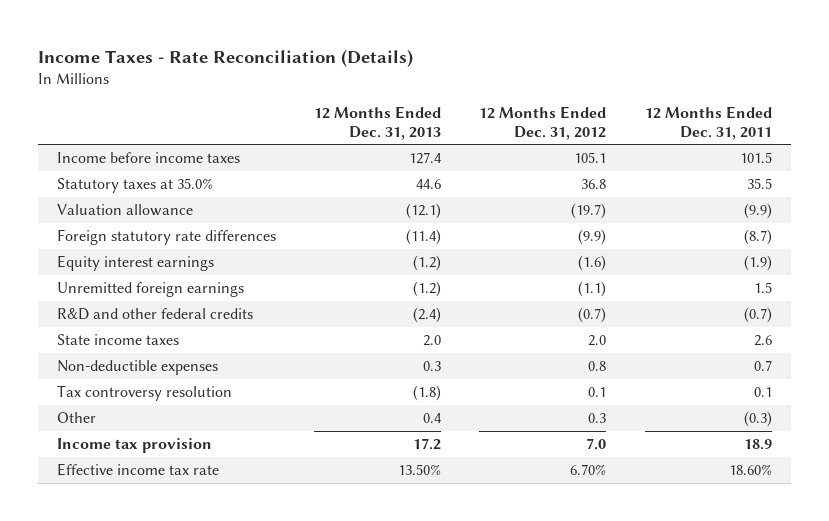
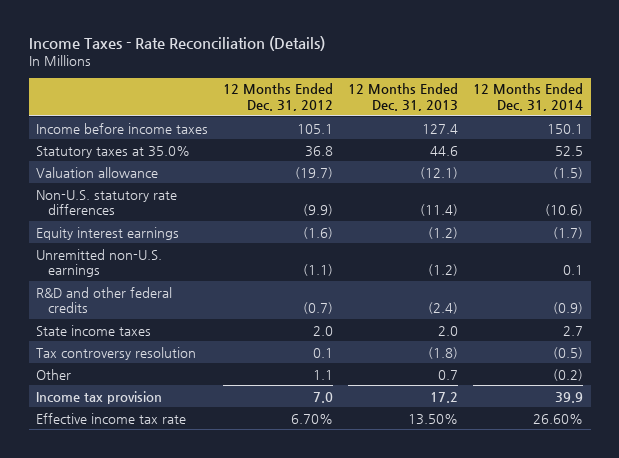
- | 12 Months Ended Dec. 31, 2013 | 12 Months Ended Dec. 31, 2012 | 12 Months Ended Dec. 31, 2011
+ | 12 Months Ended Dec. 31, 2012 | 12 Months Ended Dec. 31, 2013 | 12 Months Ended Dec. 31, 2014
- Foreign statutory rate differences | (11.4) | (9.9) | (8.7)
+ Non-U.S. statutory rate differences | (9.9) | (11.4) | (10.6)
- Unremitted foreign earnings | (1.2) | (1.1) | 1.5
+ Unremitted non-U.S. earnings | (1.1) | (1.2) | 0.1
- Non-deductible expenses | 0.3 | 0.8 | 0.7
- Other | 0.4 | 0.3 | (0.3)
+ Other | 1.1 | 0.7 | (0.2)

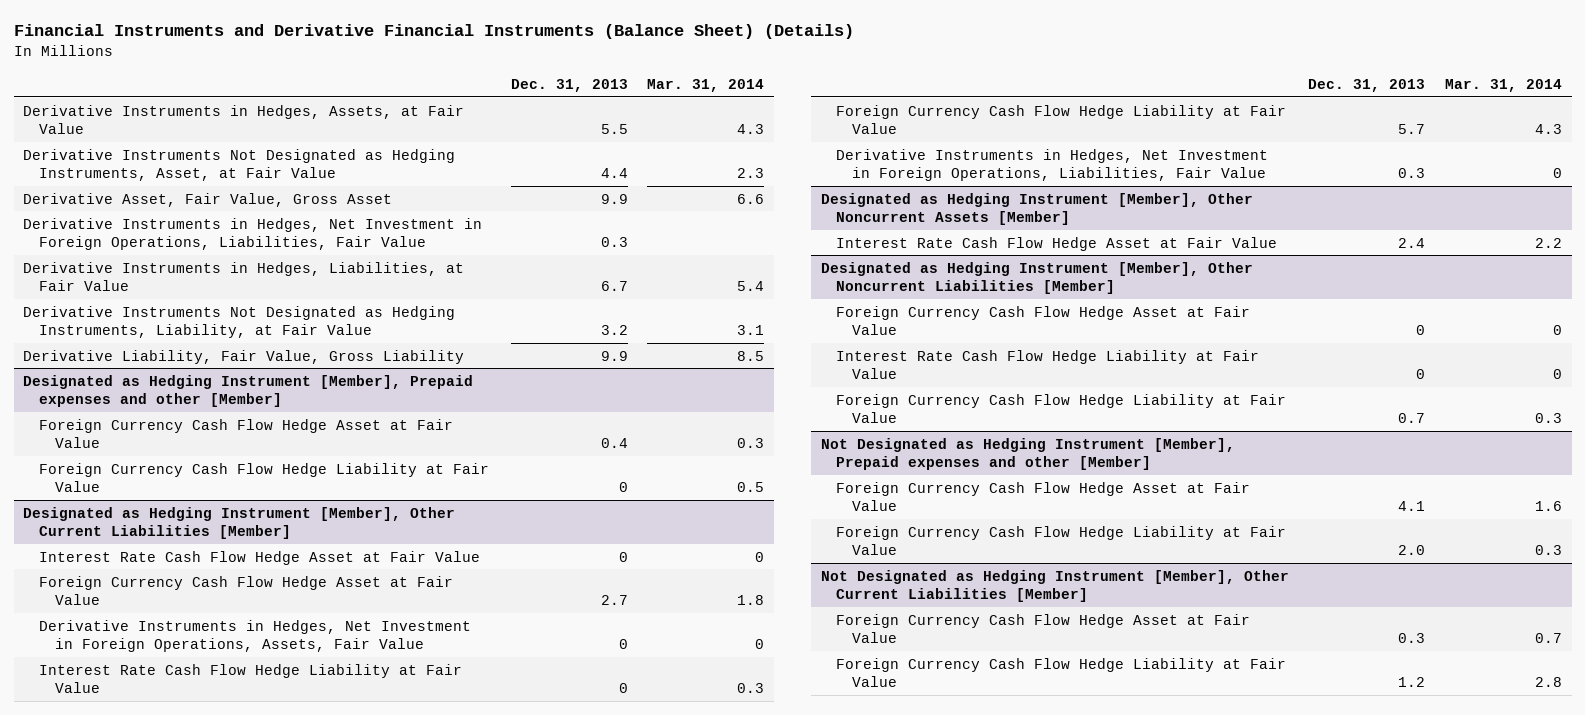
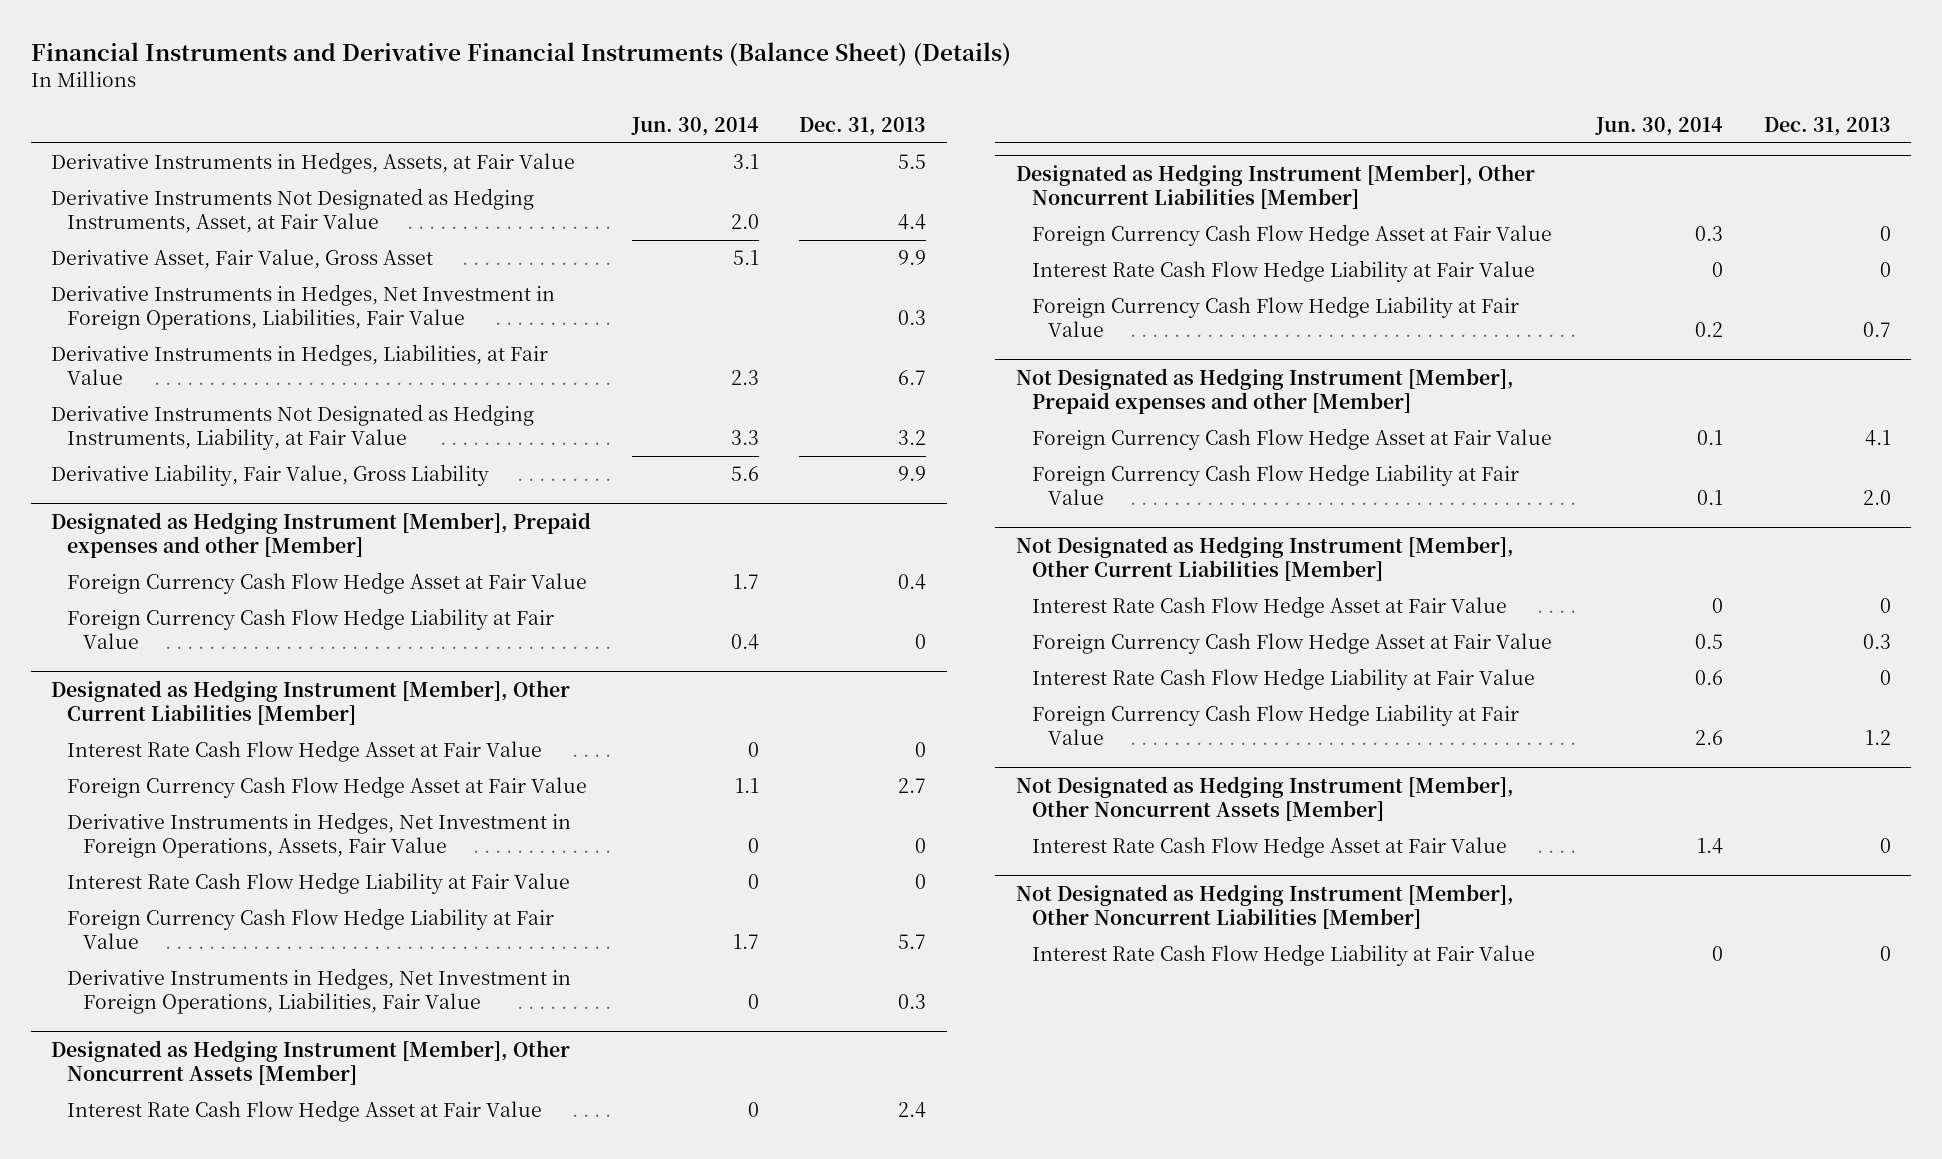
- | Dec. 31, 2013 | Mar. 31, 2014
+ | Jun. 30, 2014 | Dec. 31, 2013
@ Not Designated as Hedging Instrument [Member], Other Current Liabilities [Member]
+ Interest Rate Cash Flow Hedge Asset at Fair Value | 0 | 0
+ Interest Rate Cash Flow Hedge Liability at Fair Value | 0.6 | 0
+ Not Designated as Hedging Instrument [Member], Other Noncurrent Assets [Member]
+ Interest Rate Cash Flow Hedge Asset at Fair Value | 1.4 | 0
+ Not Designated as Hedging Instrument [Member], Other Noncurrent Liabilities [Member]
+ Interest Rate Cash Flow Hedge Liability at Fair Value | 0 | 0

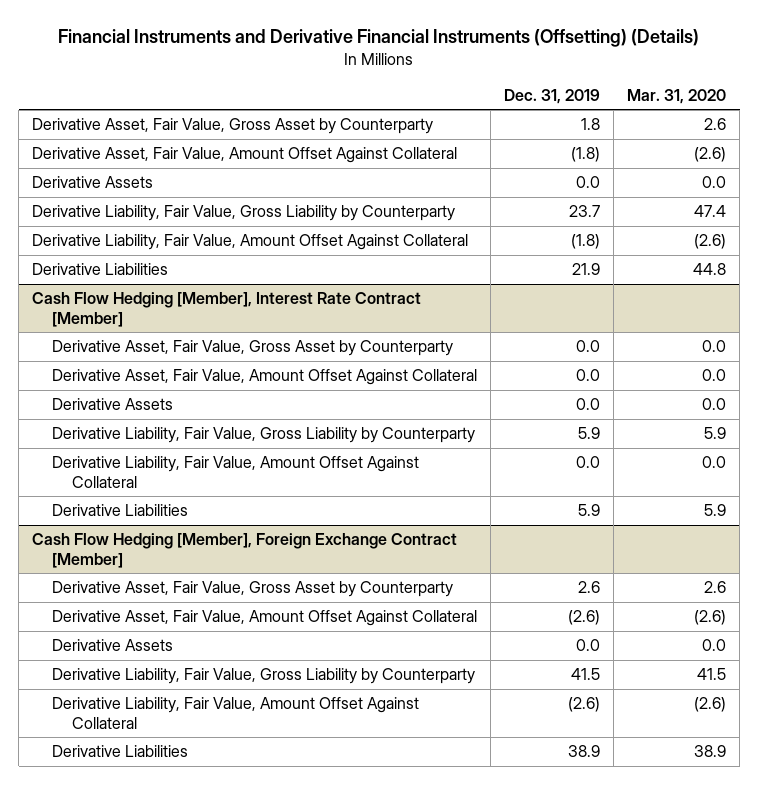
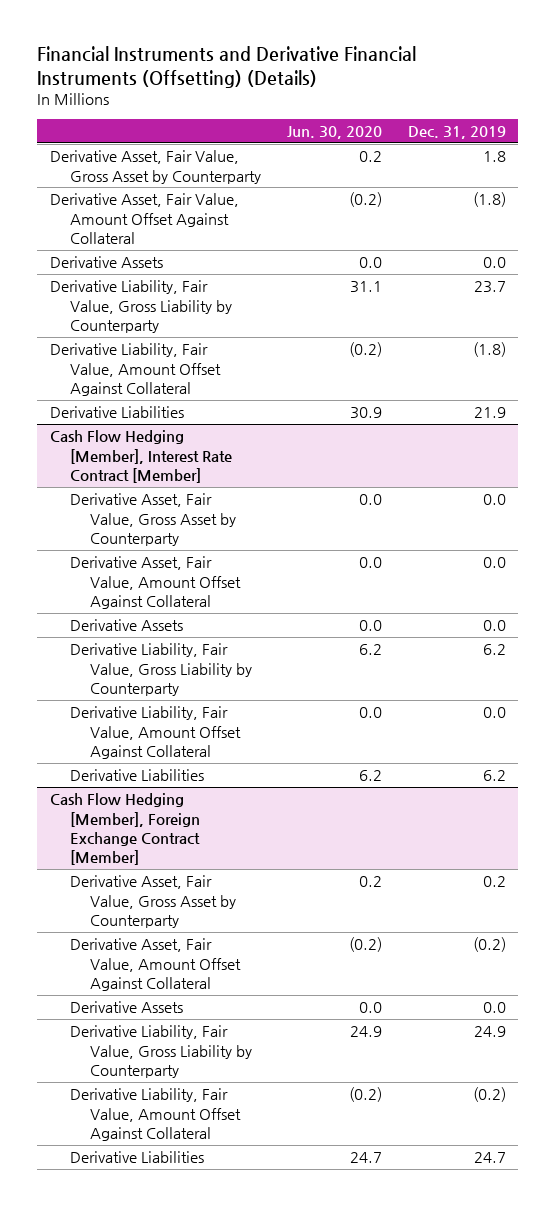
- | Dec. 31, 2019 | Mar. 31, 2020
+ | Jun. 30, 2020 | Dec. 31, 2019
@ Cash Flow Hedging [Member], Interest Rate Contract [Member]
- Derivative Liability, Fair Value, Gross Liability by Counterparty | 5.9 | 5.9
+ Derivative Liability, Fair Value, Gross Liability by Counterparty | 6.2 | 6.2
- Derivative Liabilities | 5.9 | 5.9
+ Derivative Liabilities | 6.2 | 6.2
@ Cash Flow Hedging [Member], Foreign Exchange Contract [Member]
- Derivative Asset, Fair Value, Gross Asset by Counterparty | 2.6 | 2.6
- Derivative Asset, Fair Value, Amount Offset Against Collateral | (2.6) | (2.6)
+ Derivative Asset, Fair Value, Gross Asset by Counterparty | 0.2 | 0.2
+ Derivative Asset, Fair Value, Amount Offset Against Collateral | (0.2) | (0.2)
- Derivative Liability, Fair Value, Gross Liability by Counterparty | 41.5 | 41.5
- Derivative Liability, Fair Value, Amount Offset Against Collateral | (2.6) | (2.6)
- Derivative Liabilities | 38.9 | 38.9
+ Derivative Liability, Fair Value, Gross Liability by Counterparty | 24.9 | 24.9
+ Derivative Liability, Fair Value, Amount Offset Against Collateral | (0.2) | (0.2)
+ Derivative Liabilities | 24.7 | 24.7

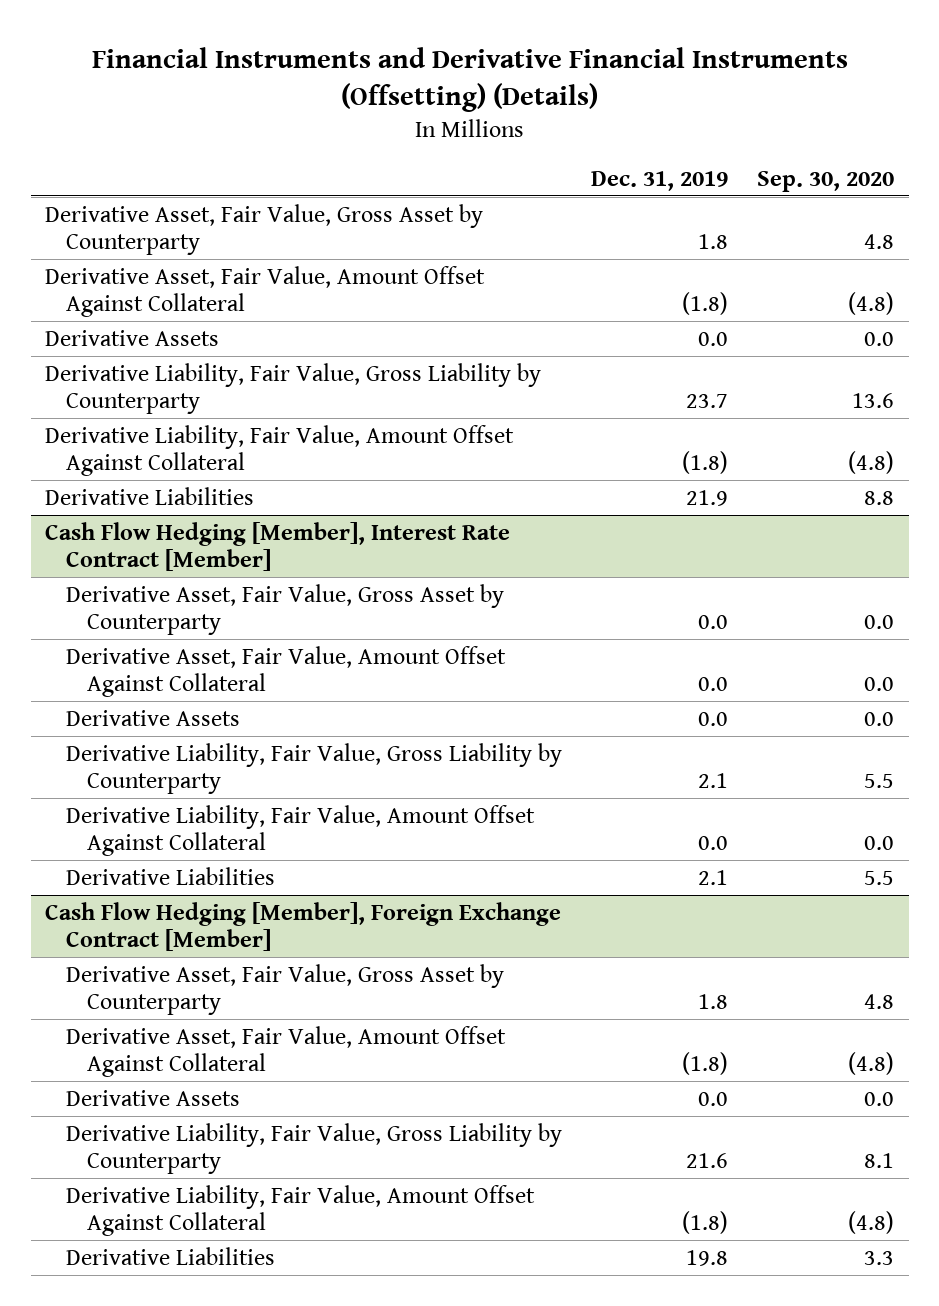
- | Jun. 30, 2020 | Dec. 31, 2019
+ | Dec. 31, 2019 | Sep. 30, 2020
@ Cash Flow Hedging [Member], Interest Rate Contract [Member]
- Derivative Liability, Fair Value, Gross Liability by Counterparty | 6.2 | 6.2
+ Derivative Liability, Fair Value, Gross Liability by Counterparty | 2.1 | 5.5
- Derivative Liabilities | 6.2 | 6.2
+ Derivative Liabilities | 2.1 | 5.5
@ Cash Flow Hedging [Member], Foreign Exchange Contract [Member]
- Derivative Asset, Fair Value, Gross Asset by Counterparty | 0.2 | 0.2
- Derivative Asset, Fair Value, Amount Offset Against Collateral | (0.2) | (0.2)
+ Derivative Asset, Fair Value, Gross Asset by Counterparty | 1.8 | 4.8
+ Derivative Asset, Fair Value, Amount Offset Against Collateral | (1.8) | (4.8)
- Derivative Liability, Fair Value, Gross Liability by Counterparty | 24.9 | 24.9
- Derivative Liability, Fair Value, Amount Offset Against Collateral | (0.2) | (0.2)
- Derivative Liabilities | 24.7 | 24.7
+ Derivative Liability, Fair Value, Gross Liability by Counterparty | 21.6 | 8.1
+ Derivative Liability, Fair Value, Amount Offset Against Collateral | (1.8) | (4.8)
+ Derivative Liabilities | 19.8 | 3.3

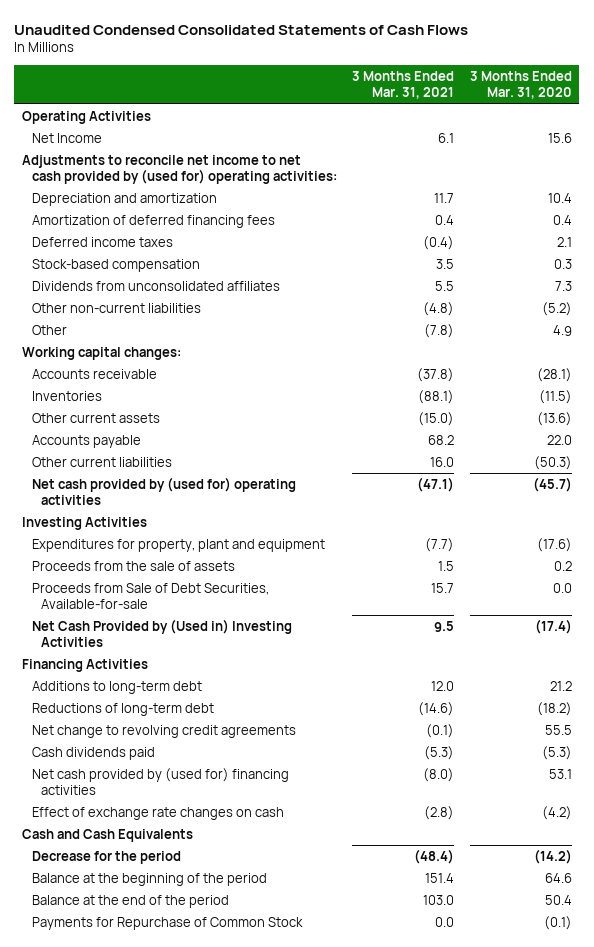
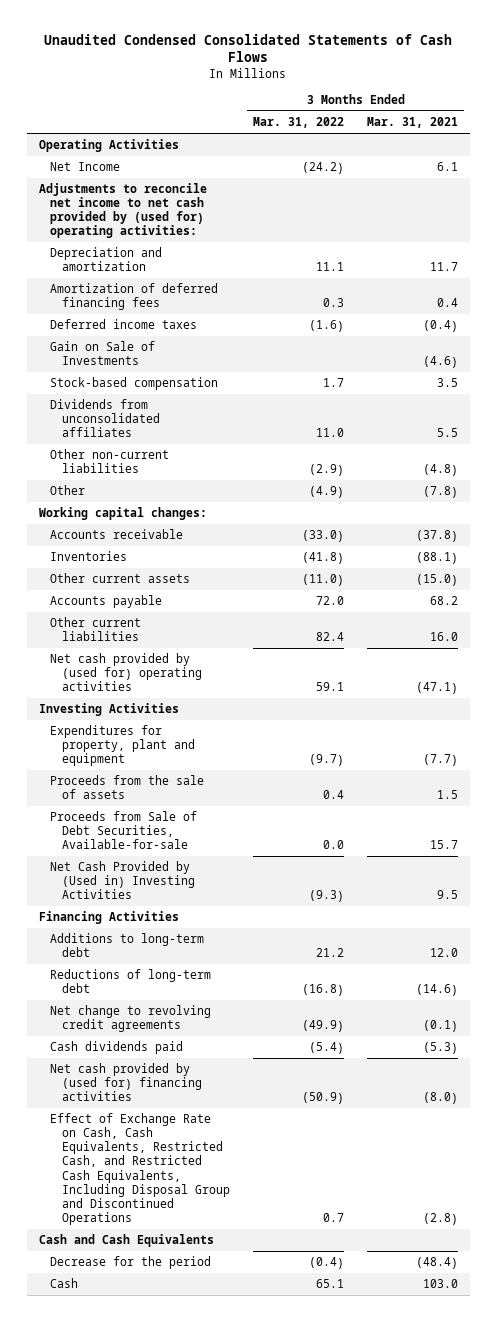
- | 3 Months Ended Mar. 31, 2021 | 3 Months Ended Mar. 31, 2020
+ | 3 Months Ended Mar. 31, 2022 | 3 Months Ended Mar. 31, 2021
+ Gain on Sale of Investments | | (4.6)
- Effect of exchange rate changes on cash | (2.8) | (4.2)
+ Effect of Exchange Rate on Cash, Cash Equivalents, Restricted Cash, and Restricted Cash Equivalents, Including Disposal Group and Discontinued Operations | 0.7 | (2.8)
- Balance at the beginning of the period | 151.4 | 64.6
- Balance at the end of the period | 103.0 | 50.4
- Payments for Repurchase of Common Stock | 0.0 | (0.1)
+ Cash | 65.1 | 103.0

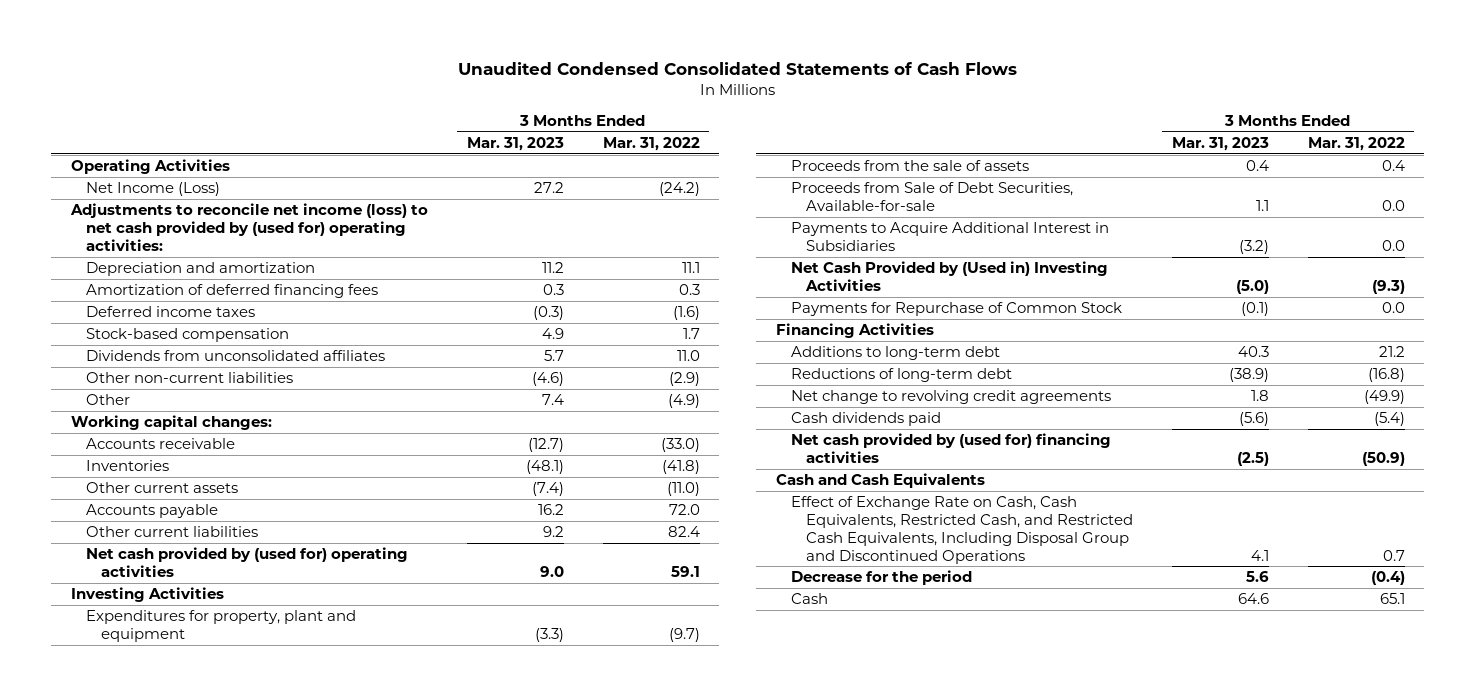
- | 3 Months Ended Mar. 31, 2022 | 3 Months Ended Mar. 31, 2021
+ | 3 Months Ended Mar. 31, 2023 | 3 Months Ended Mar. 31, 2022
- Net Income | (24.2) | 6.1
- Adjustments to reconcile net income to net cash provided by (used for) operating activities:
+ Net Income (Loss) | 27.2 | (24.2)
+ Adjustments to reconcile net income (loss) to net cash provided by (used for) operating activities:
- Gain on Sale of Investments | | (4.6)
+ Payments to Acquire Additional Interest in Subsidiaries | (3.2) | 0.0
+ Payments for Repurchase of Common Stock | (0.1) | 0.0
moved down: Effect of Exchange Rate on Cash, Cash Equivalents, Restricted Cash, and Restricted Cash Equivalents, Including Disposal Group and Discontinued Operations | 4.1 | 0.7

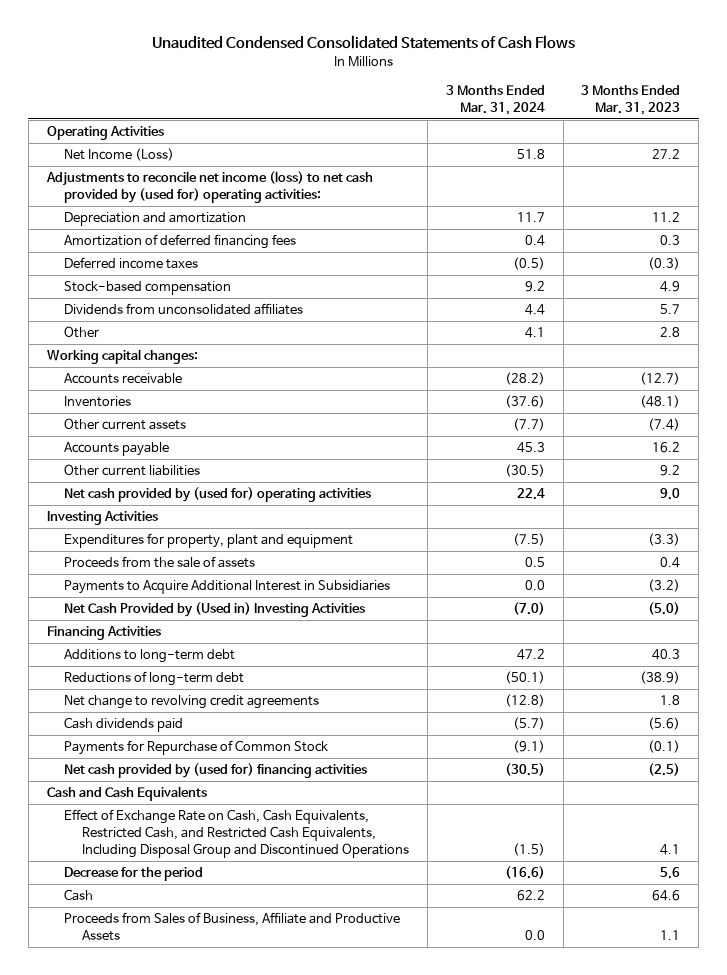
- | 3 Months Ended Mar. 31, 2023 | 3 Months Ended Mar. 31, 2022
+ | 3 Months Ended Mar. 31, 2024 | 3 Months Ended Mar. 31, 2023
- Other non-current liabilities | (4.6) | (2.9)
- Other | 7.4 | (4.9)
+ Other | 4.1 | 2.8
- Proceeds from Sale of Debt Securities, Available-for-sale | 1.1 | 0.0
moved down: Payments for Repurchase of Common Stock | (9.1) | (0.1)
+ Proceeds from Sales of Business, Affiliate and Productive Assets | 0.0 | 1.1

